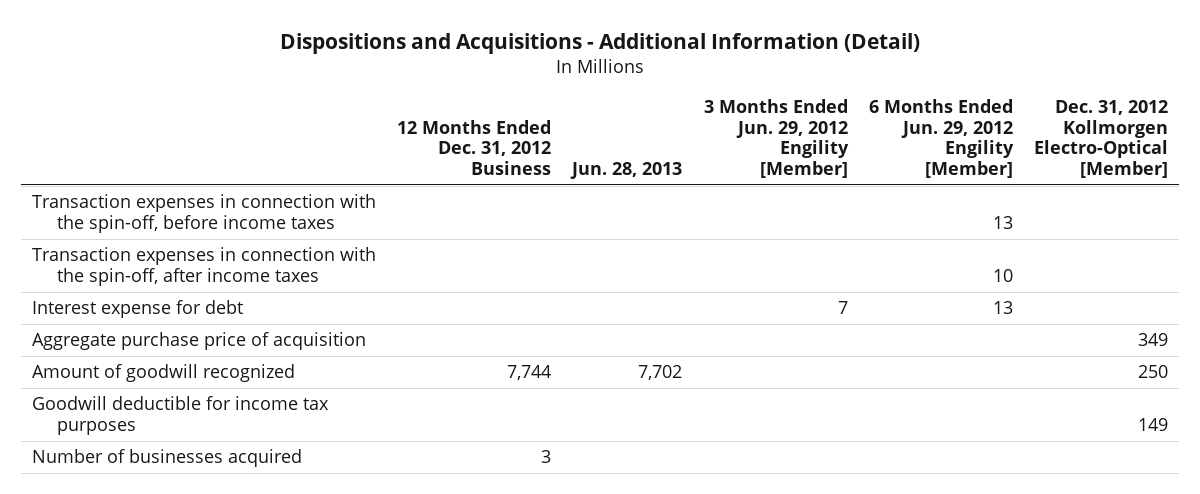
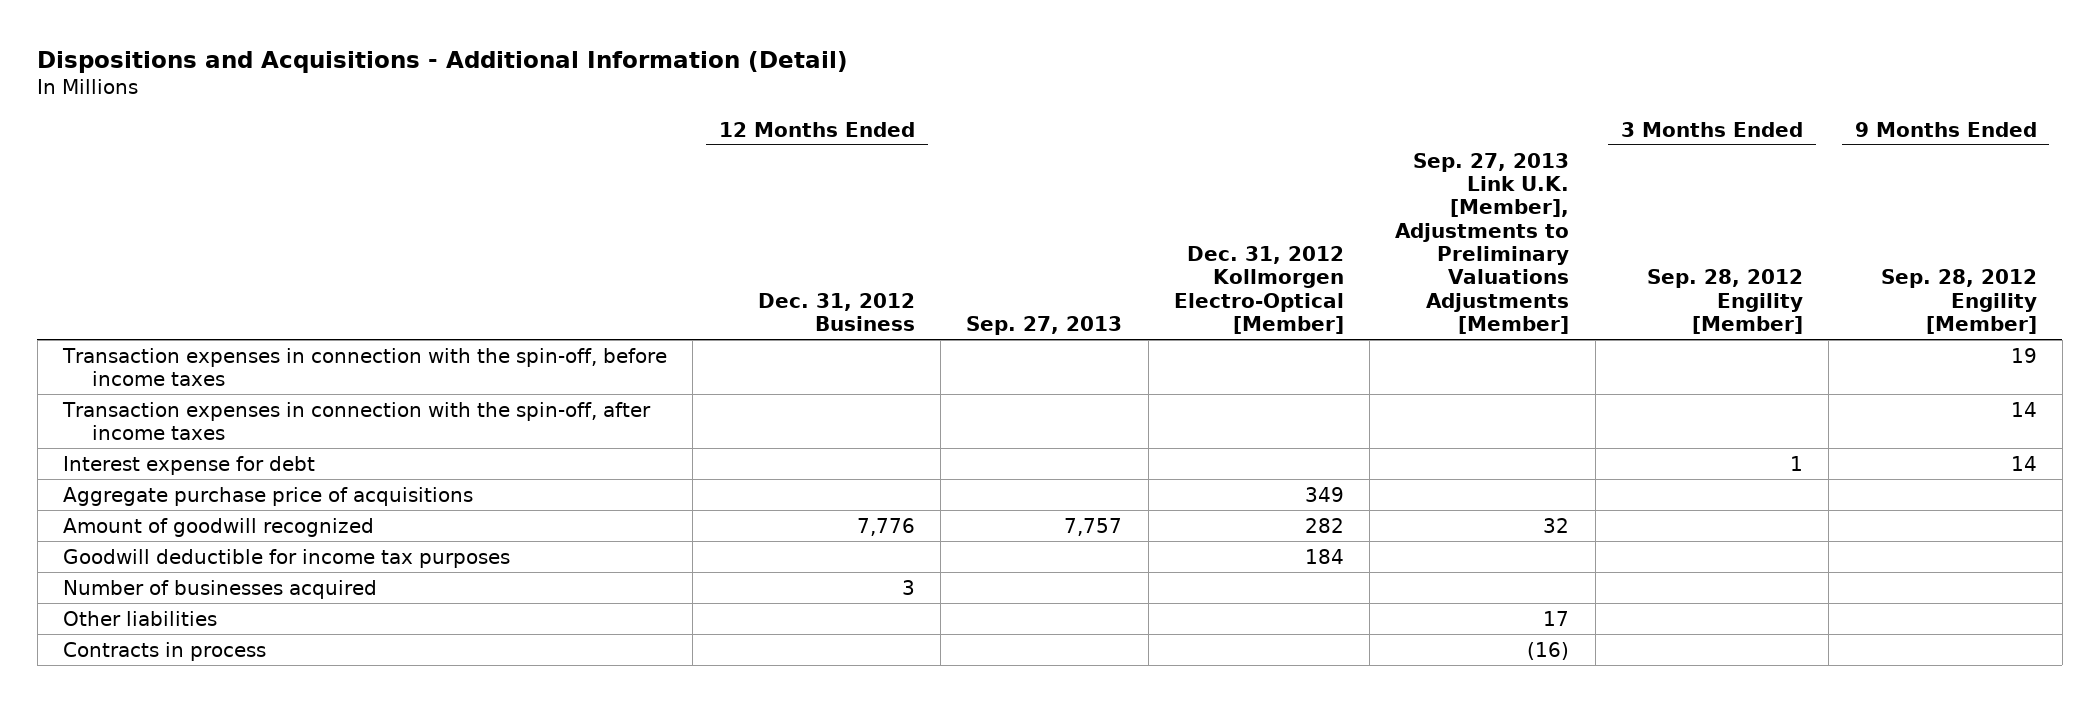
- | 12 Months Ended Dec. 31, 2012 Business | Jun. 28, 2013 | 3 Months Ended Jun. 29, 2012 Engility [Member] | 6 Months Ended Jun. 29, 2012 Engility [Member] | Dec. 31, 2012 Kollmorgen Electro-Optical [Member]
+ | 12 Months Ended Dec. 31, 2012 Business | Sep. 27, 2013 | Dec. 31, 2012 Kollmorgen Electro-Optical [Member] | Sep. 27, 2013 Link U.K. [Member], Adjustments to Preliminary Valuations Adjustments [Member] | 3 Months Ended Sep. 28, 2012 Engility [Member] | 9 Months Ended Sep. 28, 2012 Engility [Member]
- Aggregate purchase price of acquisition | | | | | 349
- Amount of goodwill recognized | 7,744 | 7,702 | | | 250
- Goodwill deductible for income tax purposes | | | | | 149
+ Aggregate purchase price of acquisitions | | | 349 | | |
+ Amount of goodwill recognized | 7,776 | 7,757 | 282 | 32 | |
+ Goodwill deductible for income tax purposes | | | 184 | | |
+ Other liabilities | | | | 17 | |
+ Contracts in process | | | | (16) | |

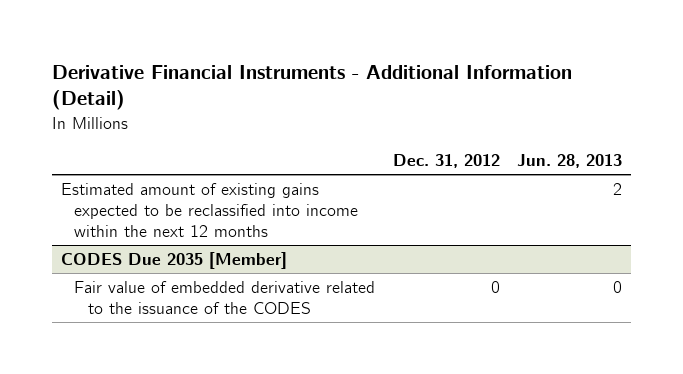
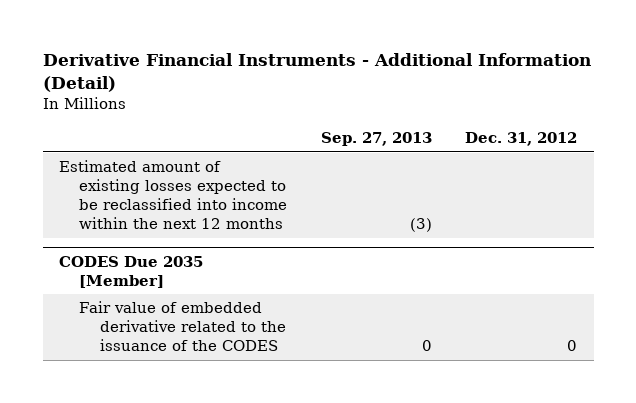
- | Dec. 31, 2012 | Jun. 28, 2013
+ | Sep. 27, 2013 | Dec. 31, 2012
- Estimated amount of existing gains expected to be reclassified into income within the next 12 months | | 2
+ Estimated amount of existing losses expected to be reclassified into income within the next 12 months | (3) |

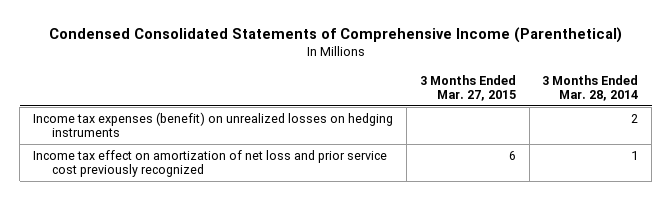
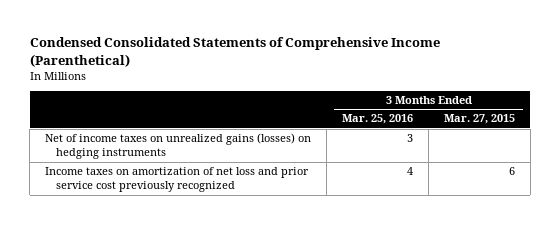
- | 3 Months Ended Mar. 27, 2015 | 3 Months Ended Mar. 28, 2014
+ | 3 Months Ended Mar. 25, 2016 | 3 Months Ended Mar. 27, 2015
- Income tax expenses (benefit) on unrealized losses on hedging instruments | | 2
- Income tax effect on amortization of net loss and prior service cost previously recognized | 6 | 1
+ Net of income taxes on unrealized gains (losses) on hedging instruments | 3 |
+ Income taxes on amortization of net loss and prior service cost previously recognized | 4 | 6

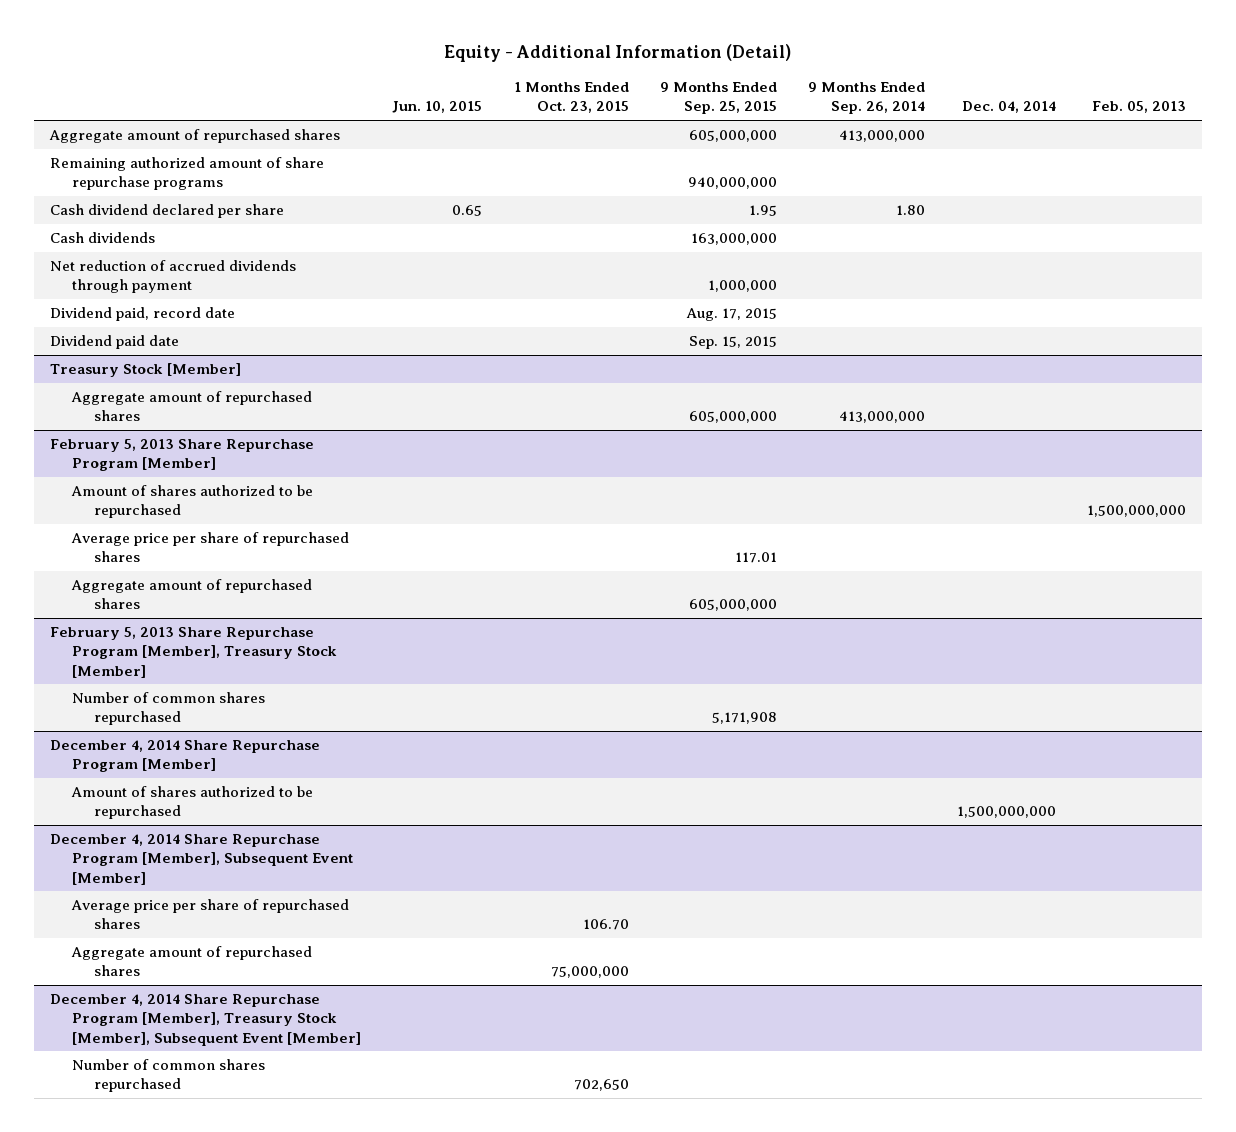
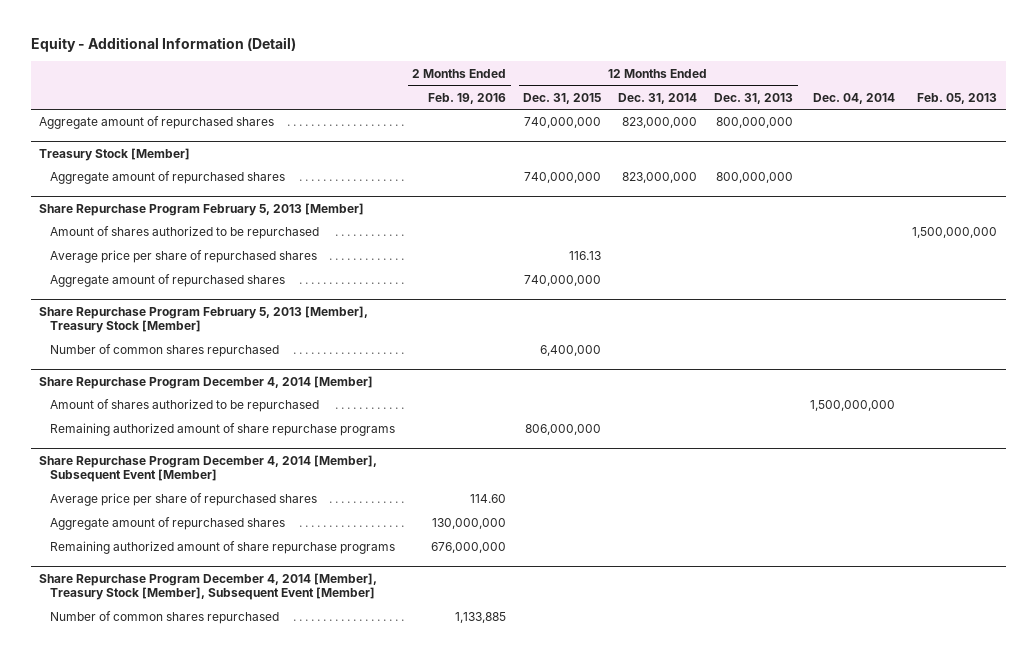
- | Jun. 10, 2015 | 1 Months Ended Oct. 23, 2015 | 9 Months Ended Sep. 25, 2015 | 9 Months Ended Sep. 26, 2014 | Dec. 04, 2014 | Feb. 05, 2013
+ | 2 Months Ended Feb. 19, 2016 | 12 Months Ended Dec. 31, 2015 | 12 Months Ended Dec. 31, 2014 | 12 Months Ended Dec. 31, 2013 | Dec. 04, 2014 | Feb. 05, 2013
- Remaining authorized amount of share repurchase programs | | | 940,000,000 | | |
- Cash dividend declared per share | 0.65 | | 1.95 | 1.80 | |
- Cash dividends | | | 163,000,000 | | |
- Net reduction of accrued dividends through payment | | | 1,000,000 | | |
- Dividend paid, record date | | | Aug. 17, 2015 | | |
- Dividend paid date | | | Sep. 15, 2015 | | |
- February 5, 2013 Share Repurchase Program [Member]
+ Share Repurchase Program February 5, 2013 [Member]
- February 5, 2013 Share Repurchase Program [Member], Treasury Stock [Member]
+ Share Repurchase Program February 5, 2013 [Member], Treasury Stock [Member]
- December 4, 2014 Share Repurchase Program [Member]
+ Share Repurchase Program December 4, 2014 [Member]
- December 4, 2014 Share Repurchase Program [Member], Subsequent Event [Member]
+ Remaining authorized amount of share repurchase programs | | 806,000,000 | | | |
+ Share Repurchase Program December 4, 2014 [Member], Subsequent Event [Member]
- December 4, 2014 Share Repurchase Program [Member], Treasury Stock [Member], Subsequent Event [Member]
+ Remaining authorized amount of share repurchase programs | 676,000,000 | | | | |
+ Share Repurchase Program December 4, 2014 [Member], Treasury Stock [Member], Subsequent Event [Member]

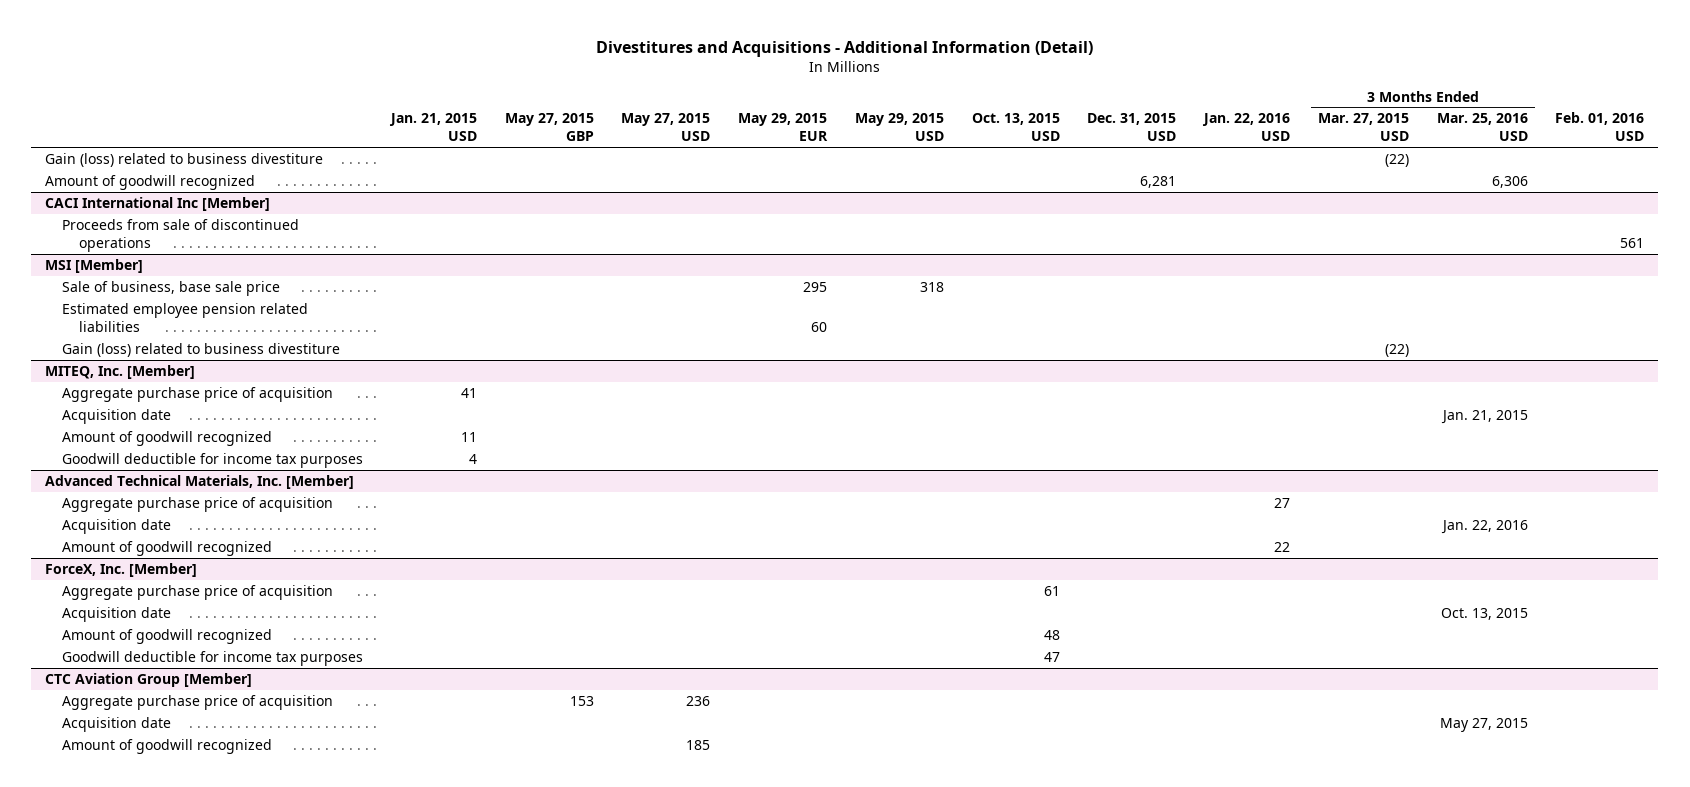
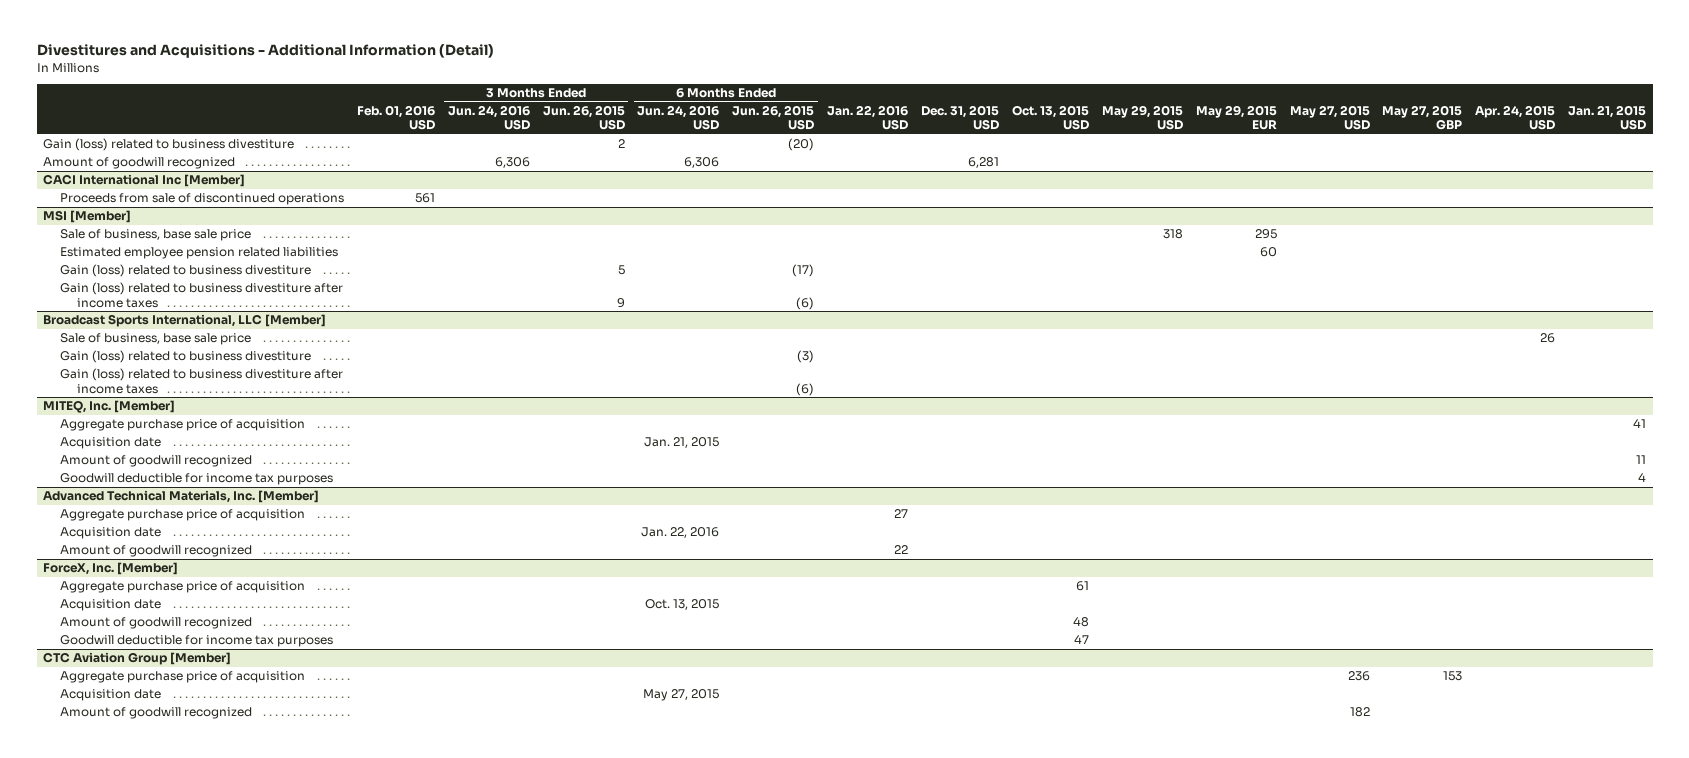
- | Jan. 21, 2015 USD | May 27, 2015 GBP | May 27, 2015 USD | May 29, 2015 EUR | May 29, 2015 USD | Oct. 13, 2015 USD | Dec. 31, 2015 USD | Jan. 22, 2016 USD | 3 Months Ended Mar. 27, 2015 USD | 3 Months Ended Mar. 25, 2016 USD | Feb. 01, 2016 USD
+ | Feb. 01, 2016 USD | 3 Months Ended Jun. 24, 2016 USD | 3 Months Ended Jun. 26, 2015 USD | 6 Months Ended Jun. 24, 2016 USD | 6 Months Ended Jun. 26, 2015 USD | Jan. 22, 2016 USD | Dec. 31, 2015 USD | Oct. 13, 2015 USD | May 29, 2015 USD | May 29, 2015 EUR | May 27, 2015 USD | May 27, 2015 GBP | Apr. 24, 2015 USD | Jan. 21, 2015 USD
@ MSI [Member]
+ Gain (loss) related to business divestiture after income taxes | | | 9 | | (6) | | | | | | | | |
+ Broadcast Sports International, LLC [Member]
+ Sale of business, base sale price | | | | | | | | | | | | | 26 |
+ Gain (loss) related to business divestiture | | | | | (3) | | | | | | | | |
+ Gain (loss) related to business divestiture after income taxes | | | | | (6) | | | | | | | | |
@ CTC Aviation Group [Member]
- Amount of goodwill recognized | | | 185 | | | | | | | |
+ Amount of goodwill recognized | | | | | | | | | | | 182 | | |

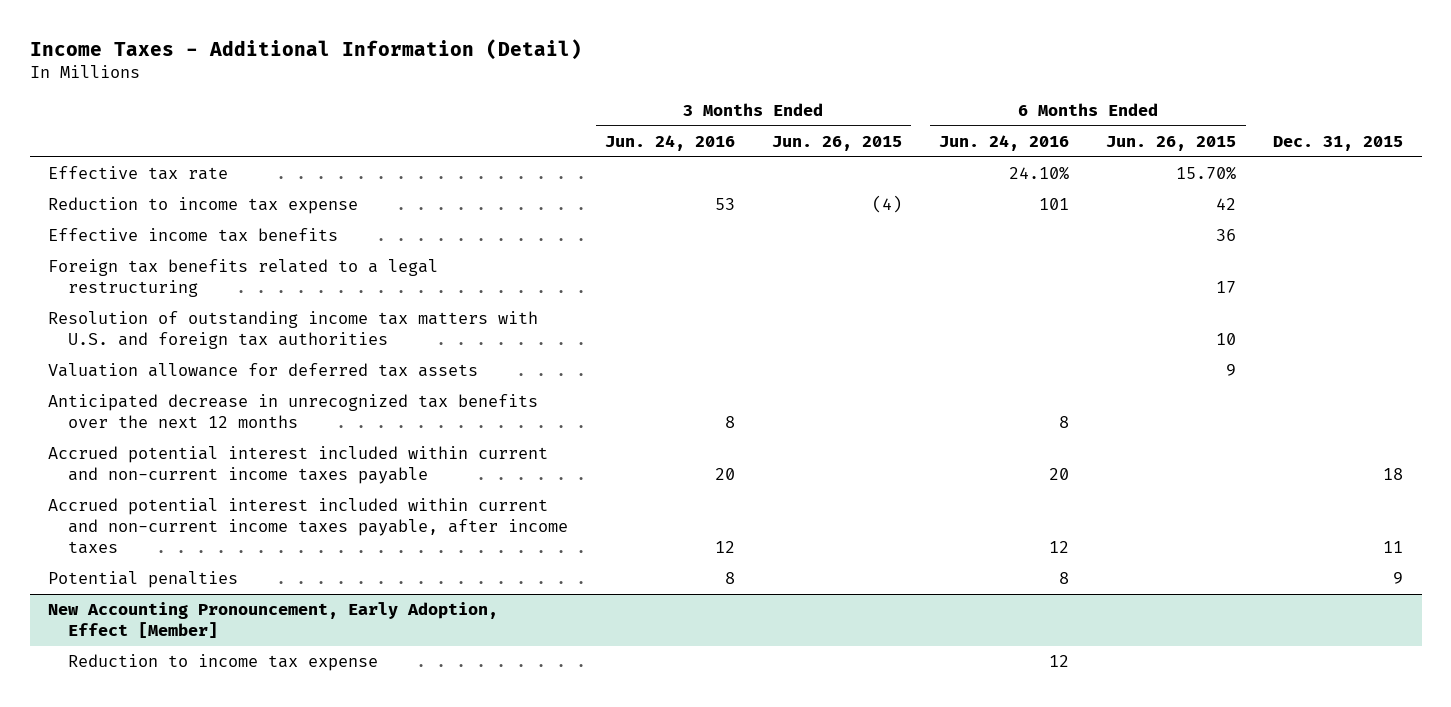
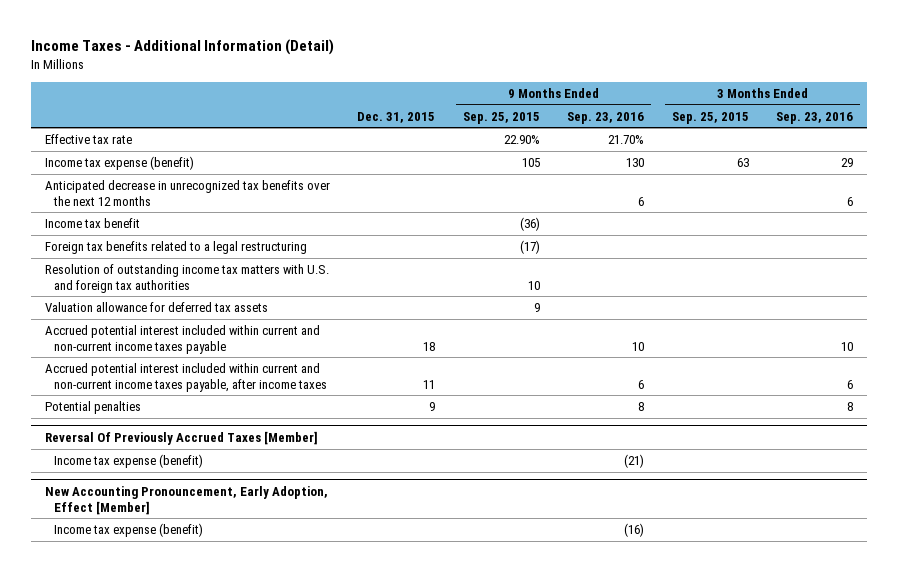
- | 3 Months Ended Jun. 24, 2016 | 3 Months Ended Jun. 26, 2015 | 6 Months Ended Jun. 24, 2016 | 6 Months Ended Jun. 26, 2015 | Dec. 31, 2015
+ | Dec. 31, 2015 | 9 Months Ended Sep. 25, 2015 | 9 Months Ended Sep. 23, 2016 | 3 Months Ended Sep. 25, 2015 | 3 Months Ended Sep. 23, 2016
- Reduction to income tax expense | 53 | (4) | 101 | 42 |
- Effective income tax benefits | | | | 36 |
+ Income tax expense (benefit) | | 105 | 130 | 63 | 29
moved up: Anticipated decrease in unrecognized tax benefits over the next 12 months | | | 6 | | 6
+ Income tax benefit | | (36) | | |
+ Reversal Of Previously Accrued Taxes [Member]
+ Income tax expense (benefit) | | | (21) | |
@ New Accounting Pronouncement, Early Adoption, Effect [Member]
- Reduction to income tax expense | | | 12 | |
+ Income tax expense (benefit) | | | (16) | |

